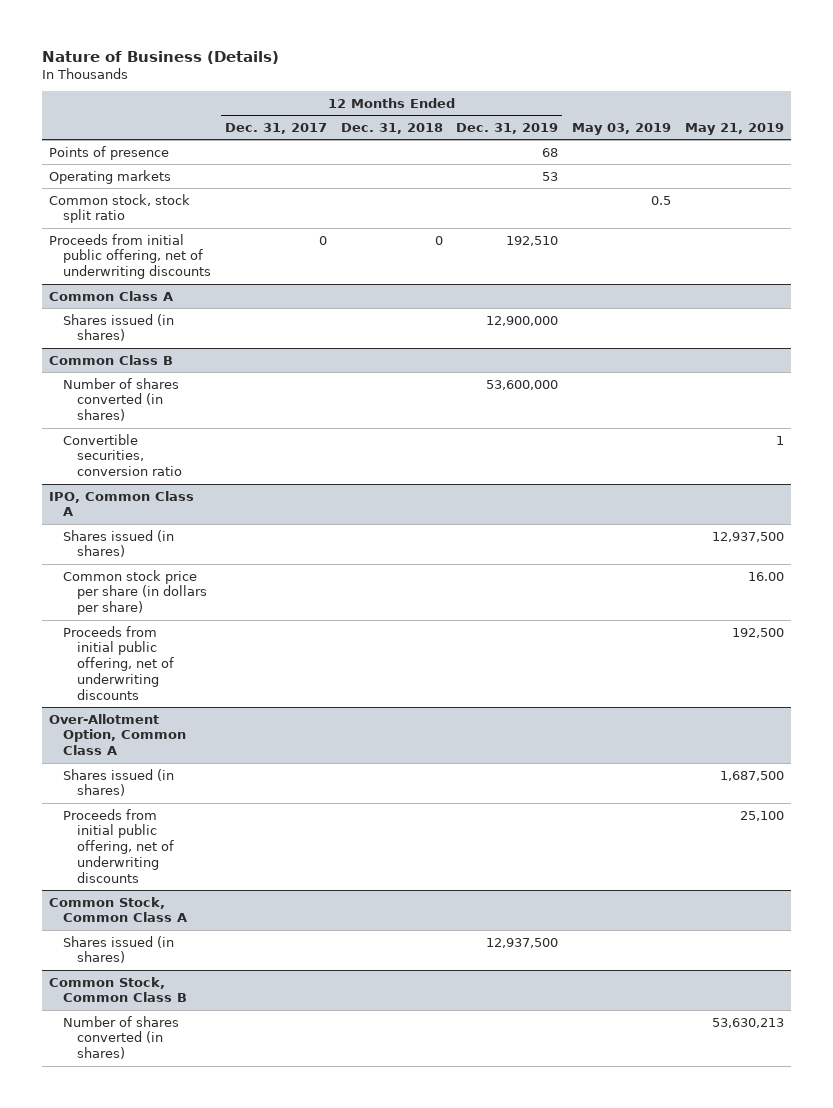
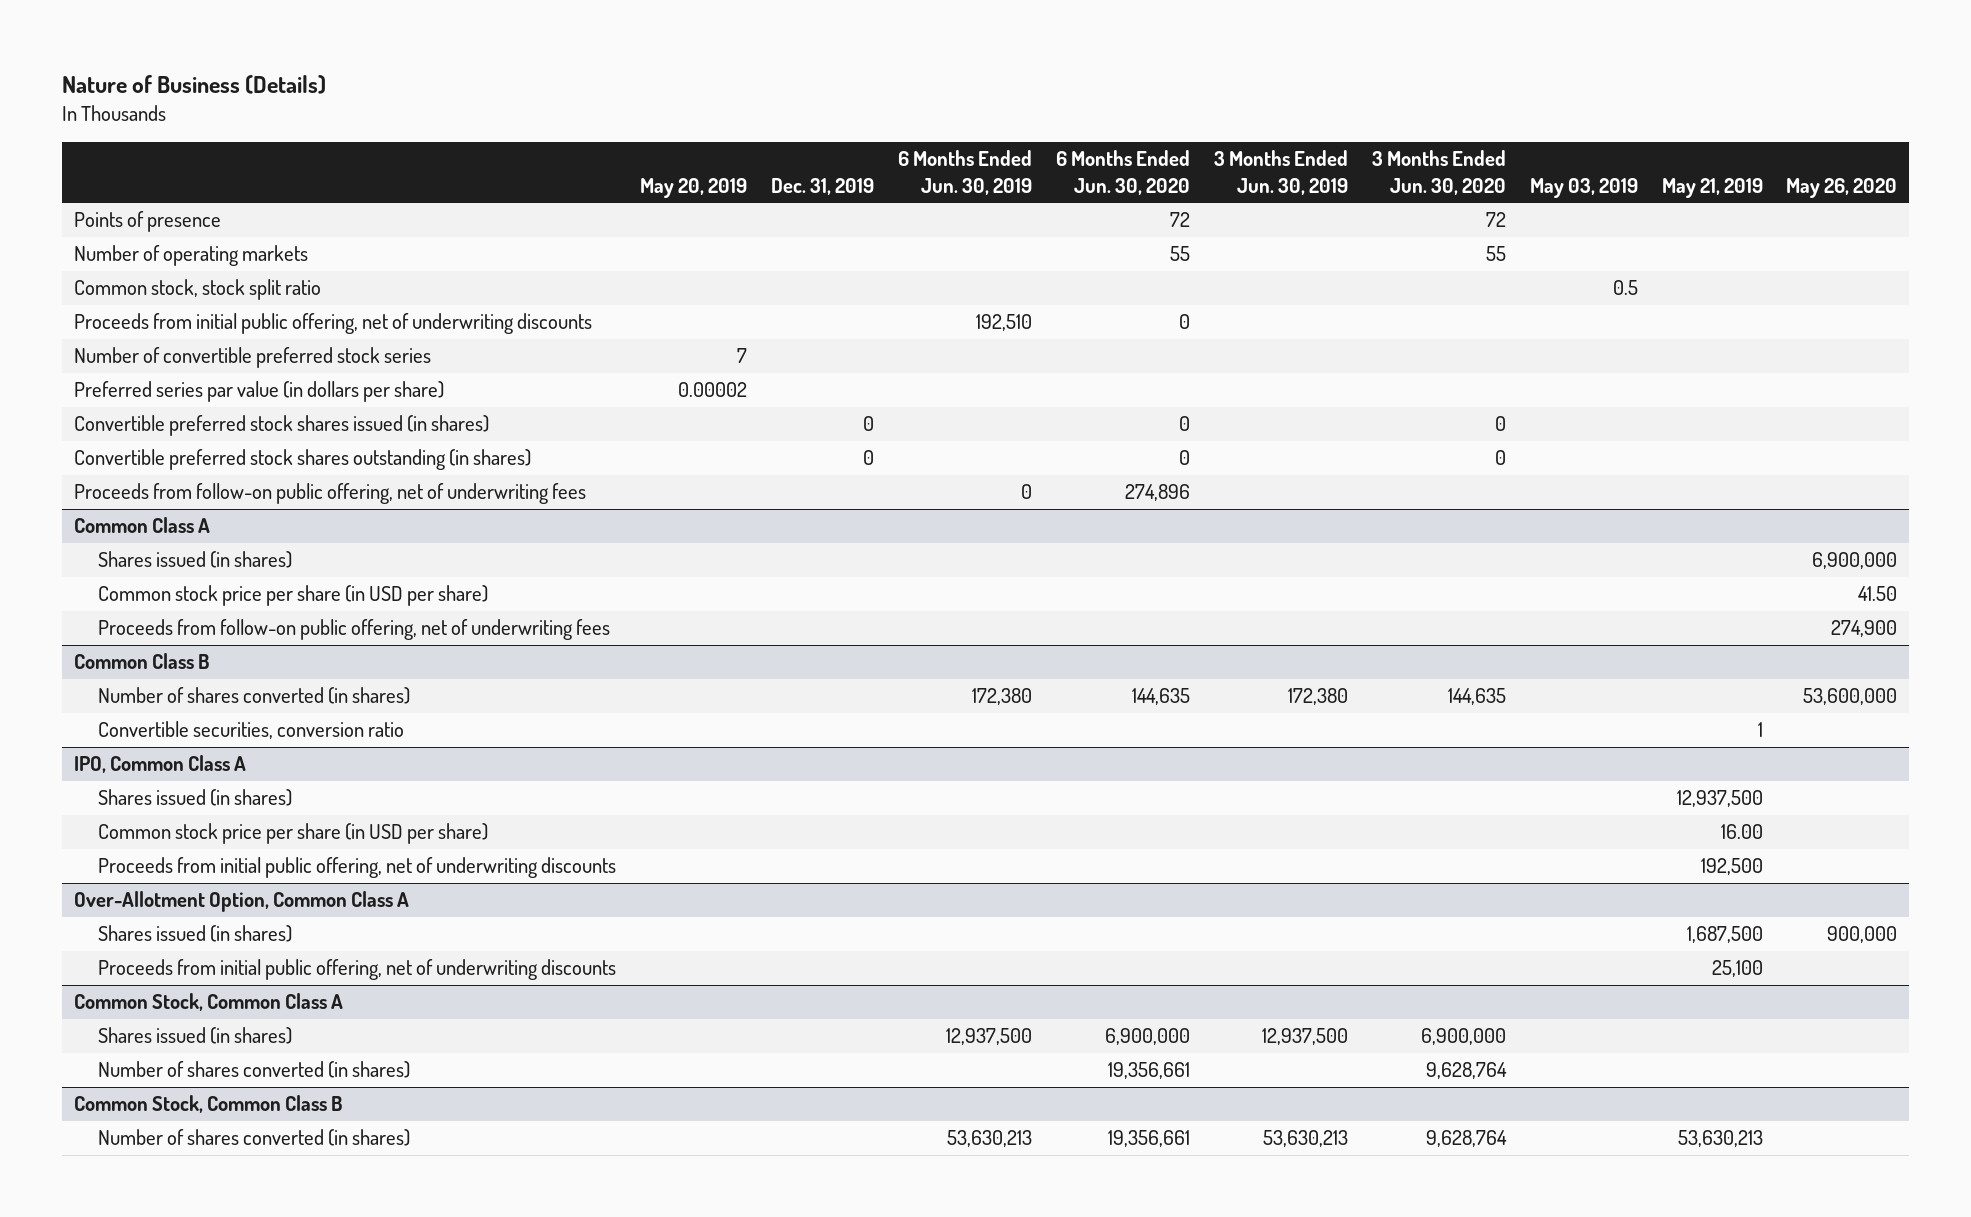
- | 12 Months Ended Dec. 31, 2017 | 12 Months Ended Dec. 31, 2018 | 12 Months Ended Dec. 31, 2019 | May 03, 2019 | May 21, 2019
+ | May 20, 2019 | Dec. 31, 2019 | 6 Months Ended Jun. 30, 2019 | 6 Months Ended Jun. 30, 2020 | 3 Months Ended Jun. 30, 2019 | 3 Months Ended Jun. 30, 2020 | May 03, 2019 | May 21, 2019 | May 26, 2020
- Operating markets | | | 53 | |
+ Number of operating markets | | | | 55 | | 55 | | |
+ Number of convertible preferred stock series | 7 | | | | | | | |
+ Preferred series par value (in dollars per share) | 0.00002 | | | | | | | |
+ Convertible preferred stock shares issued (in shares) | | 0 | | 0 | | 0 | | |
+ Convertible preferred stock shares outstanding (in shares) | | 0 | | 0 | | 0 | | |
+ Proceeds from follow-on public offering, net of underwriting fees | | | 0 | 274,896 | | | | |
@ Common Class A
+ Common stock price per share (in USD per share) | | | | | | | | | 41.50
+ Proceeds from follow-on public offering, net of underwriting fees | | | | | | | | | 274,900
@ IPO, Common Class A
- Common stock price per share (in dollars per share) | | | | | 16.00
+ Common stock price per share (in USD per share) | | | | | | | | 16.00 |
@ Common Stock, Common Class A
+ Number of shares converted (in shares) | | | | 19,356,661 | | 9,628,764 | | |

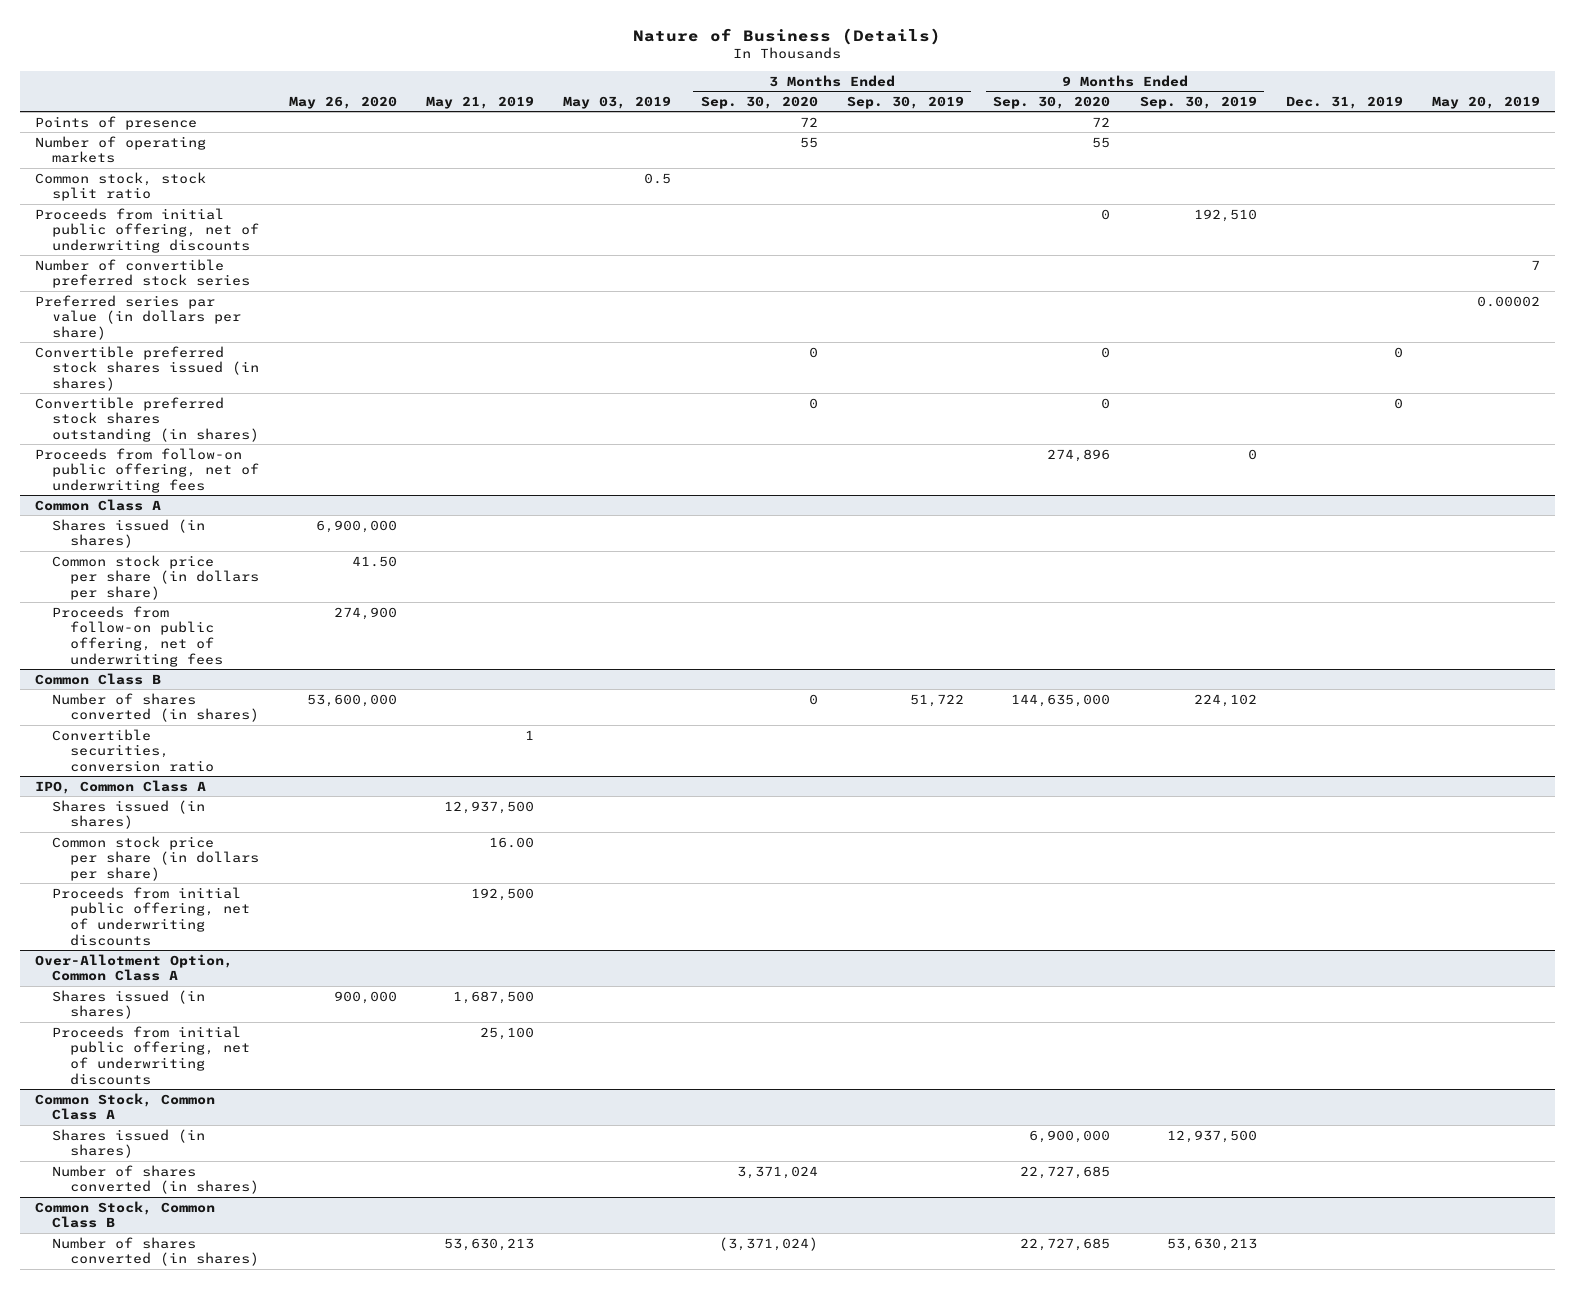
- | May 20, 2019 | Dec. 31, 2019 | 6 Months Ended Jun. 30, 2019 | 6 Months Ended Jun. 30, 2020 | 3 Months Ended Jun. 30, 2019 | 3 Months Ended Jun. 30, 2020 | May 03, 2019 | May 21, 2019 | May 26, 2020
+ | May 26, 2020 | May 21, 2019 | May 03, 2019 | 3 Months Ended Sep. 30, 2020 | 3 Months Ended Sep. 30, 2019 | 9 Months Ended Sep. 30, 2020 | 9 Months Ended Sep. 30, 2019 | Dec. 31, 2019 | May 20, 2019
@ Common Class A
- Common stock price per share (in USD per share) | | | | | | | | | 41.50
+ Common stock price per share (in dollars per share) | 41.50 | | | | | | | |
@ IPO, Common Class A
- Common stock price per share (in USD per share) | | | | | | | | 16.00 |
+ Common stock price per share (in dollars per share) | | 16.00 | | | | | | |

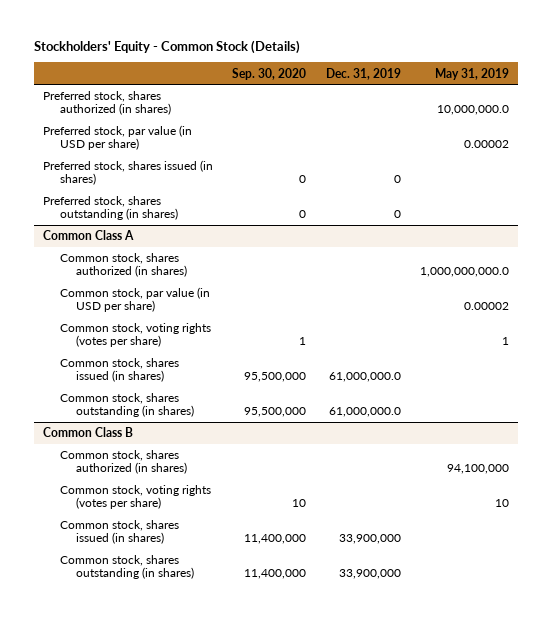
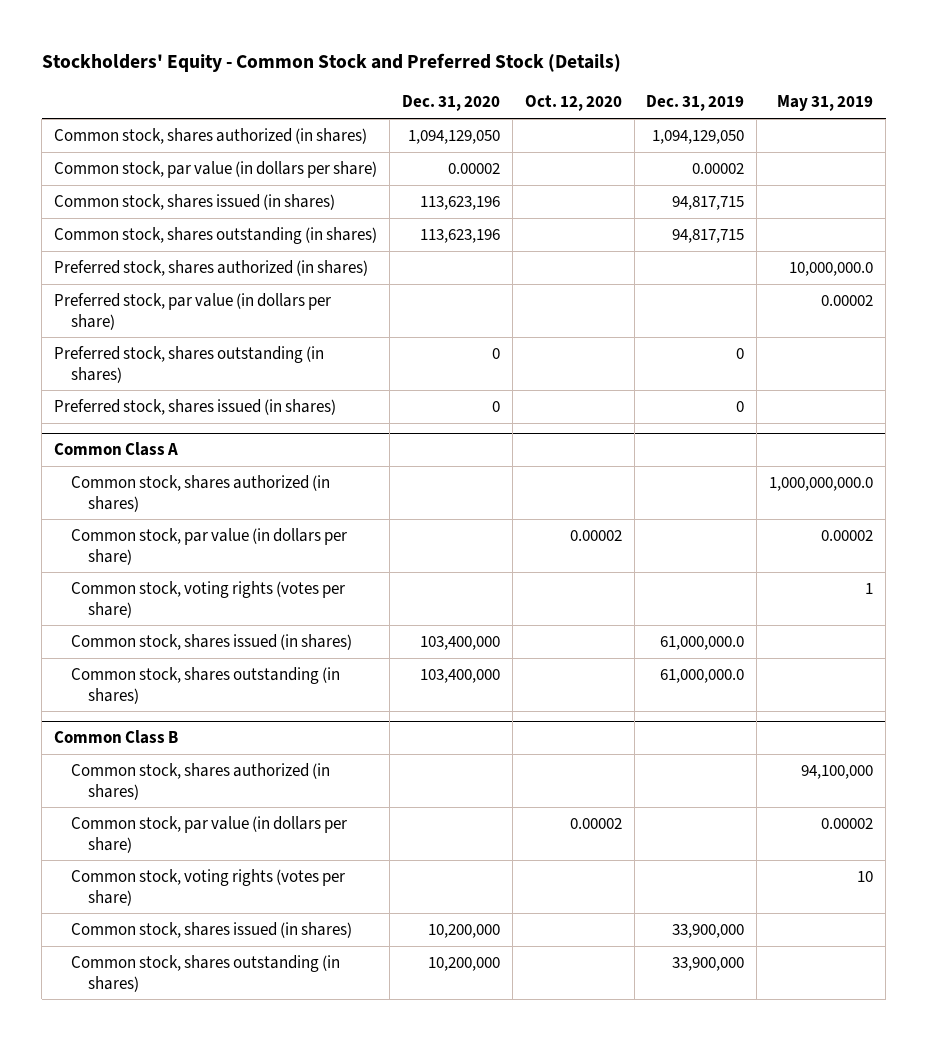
- Stockholders' Equity - Common Stock (Details)
+ Stockholders' Equity - Common Stock and Preferred Stock (Details)
- | Sep. 30, 2020 | Dec. 31, 2019 | May 31, 2019
+ | Dec. 31, 2020 | Oct. 12, 2020 | Dec. 31, 2019 | May 31, 2019
+ Common stock, shares authorized (in shares) | 1,094,129,050 | | 1,094,129,050 |
+ Common stock, par value (in dollars per share) | 0.00002 | | 0.00002 |
+ Common stock, shares issued (in shares) | 113,623,196 | | 94,817,715 |
+ Common stock, shares outstanding (in shares) | 113,623,196 | | 94,817,715 |
- Preferred stock, par value (in USD per share) | | | 0.00002
+ Preferred stock, par value (in dollars per share) | | | | 0.00002
moved down: Preferred stock, shares issued (in shares) | 0 | | 0 |
@ Common Class A
- Common stock, par value (in USD per share) | | | 0.00002
+ Common stock, par value (in dollars per share) | | 0.00002 | | 0.00002
@ Common Class B
+ Common stock, par value (in dollars per share) | | 0.00002 | | 0.00002

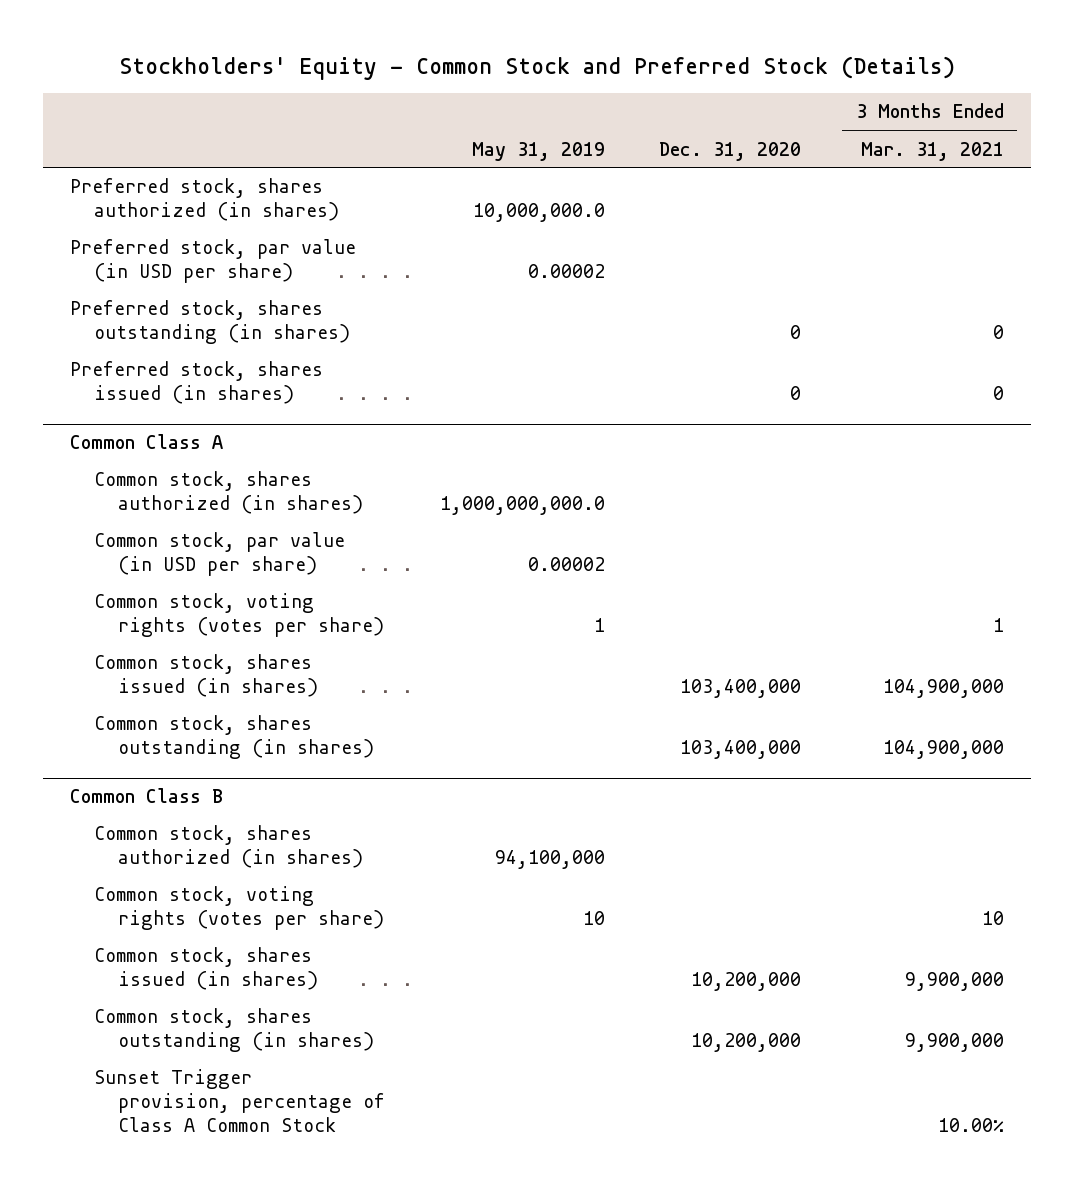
- | Dec. 31, 2020 | Oct. 12, 2020 | Dec. 31, 2019 | May 31, 2019
+ | May 31, 2019 | Dec. 31, 2020 | 3 Months Ended Mar. 31, 2021
- Common stock, shares authorized (in shares) | 1,094,129,050 | | 1,094,129,050 |
- Common stock, par value (in dollars per share) | 0.00002 | | 0.00002 |
- Common stock, shares issued (in shares) | 113,623,196 | | 94,817,715 |
- Common stock, shares outstanding (in shares) | 113,623,196 | | 94,817,715 |
- Preferred stock, par value (in dollars per share) | | | | 0.00002
+ Preferred stock, par value (in USD per share) | 0.00002 | |
@ Common Class A
- Common stock, par value (in dollars per share) | | 0.00002 | | 0.00002
+ Common stock, par value (in USD per share) | 0.00002 | |
@ Common Class B
- Common stock, par value (in dollars per share) | | 0.00002 | | 0.00002
+ Sunset Trigger provision, percentage of Class A Common Stock | | | 10.00%

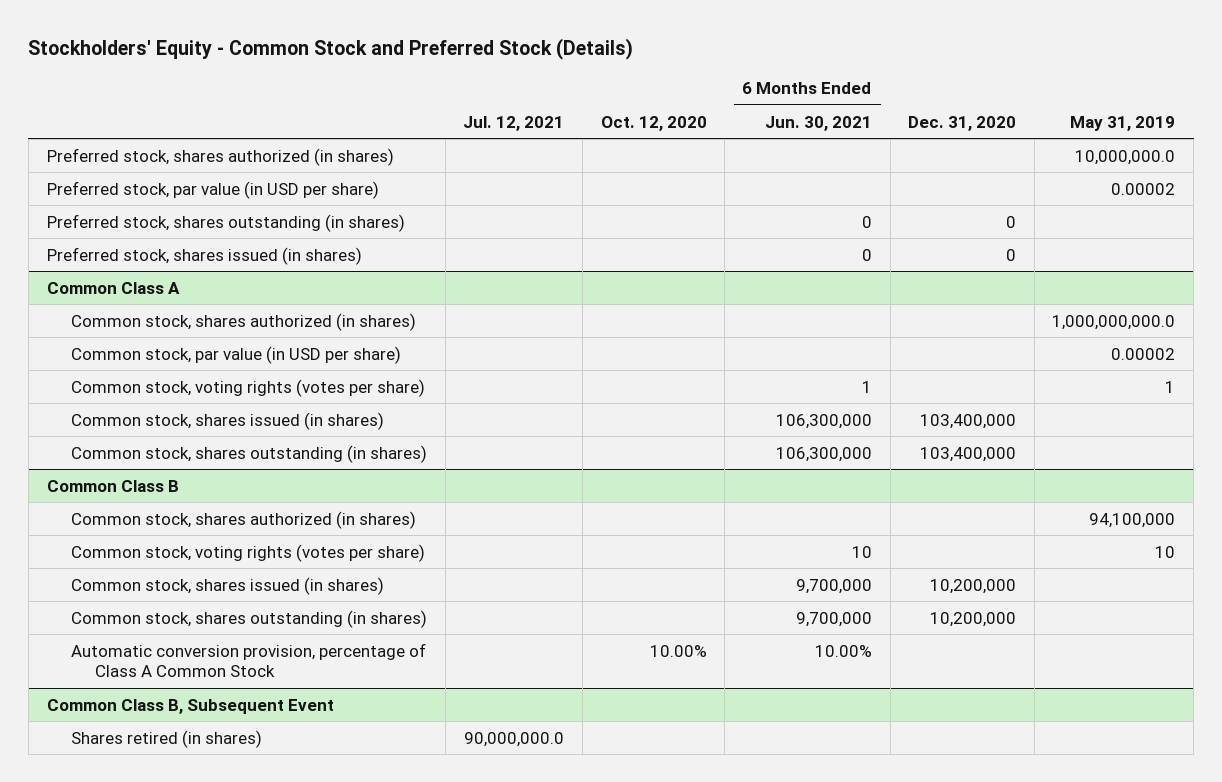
- | May 31, 2019 | Dec. 31, 2020 | 3 Months Ended Mar. 31, 2021
+ | Jul. 12, 2021 | Oct. 12, 2020 | 6 Months Ended Jun. 30, 2021 | Dec. 31, 2020 | May 31, 2019
@ Common Class B
- Sunset Trigger provision, percentage of Class A Common Stock | | | 10.00%
+ Automatic conversion provision, percentage of Class A Common Stock | | 10.00% | 10.00% | |
+ Common Class B, Subsequent Event
+ Shares retired (in shares) | 90,000,000.0 | | | |

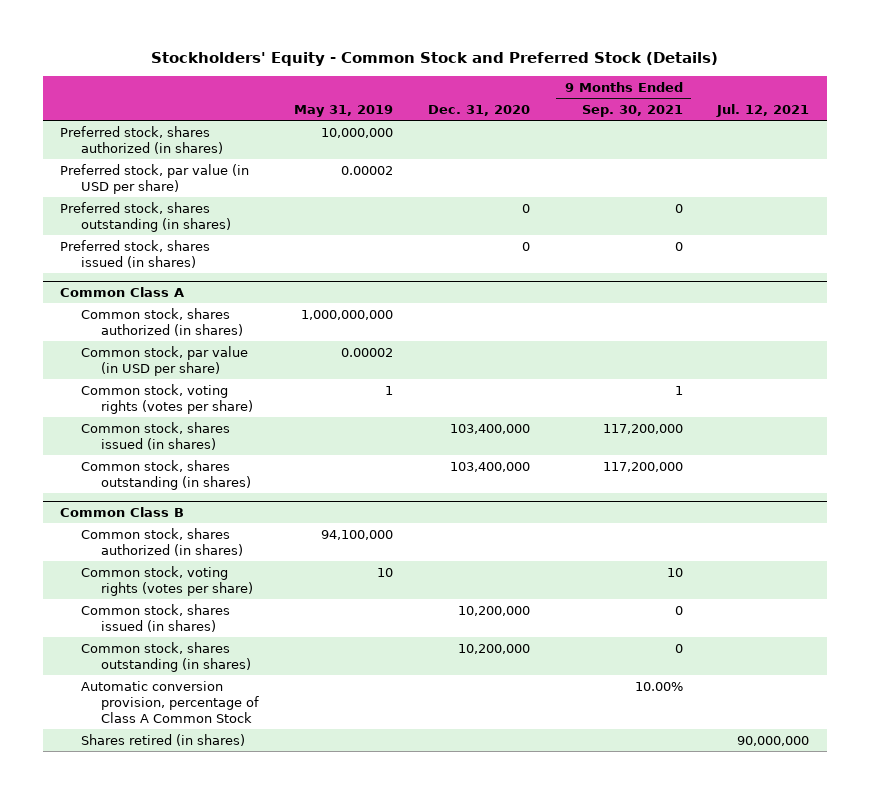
- | Jul. 12, 2021 | Oct. 12, 2020 | 6 Months Ended Jun. 30, 2021 | Dec. 31, 2020 | May 31, 2019
+ | May 31, 2019 | Dec. 31, 2020 | 9 Months Ended Sep. 30, 2021 | Jul. 12, 2021
- Preferred stock, shares authorized (in shares) | | | | | 10,000,000.0
+ Preferred stock, shares authorized (in shares) | 10,000,000 | | |
@ Common Class A
- Common stock, shares authorized (in shares) | | | | | 1,000,000,000.0
+ Common stock, shares authorized (in shares) | 1,000,000,000 | | |
- Common Class B, Subsequent Event
- Shares retired (in shares) | 90,000,000.0 | | | |
@ Common Class B
+ Shares retired (in shares) | | | | 90,000,000

